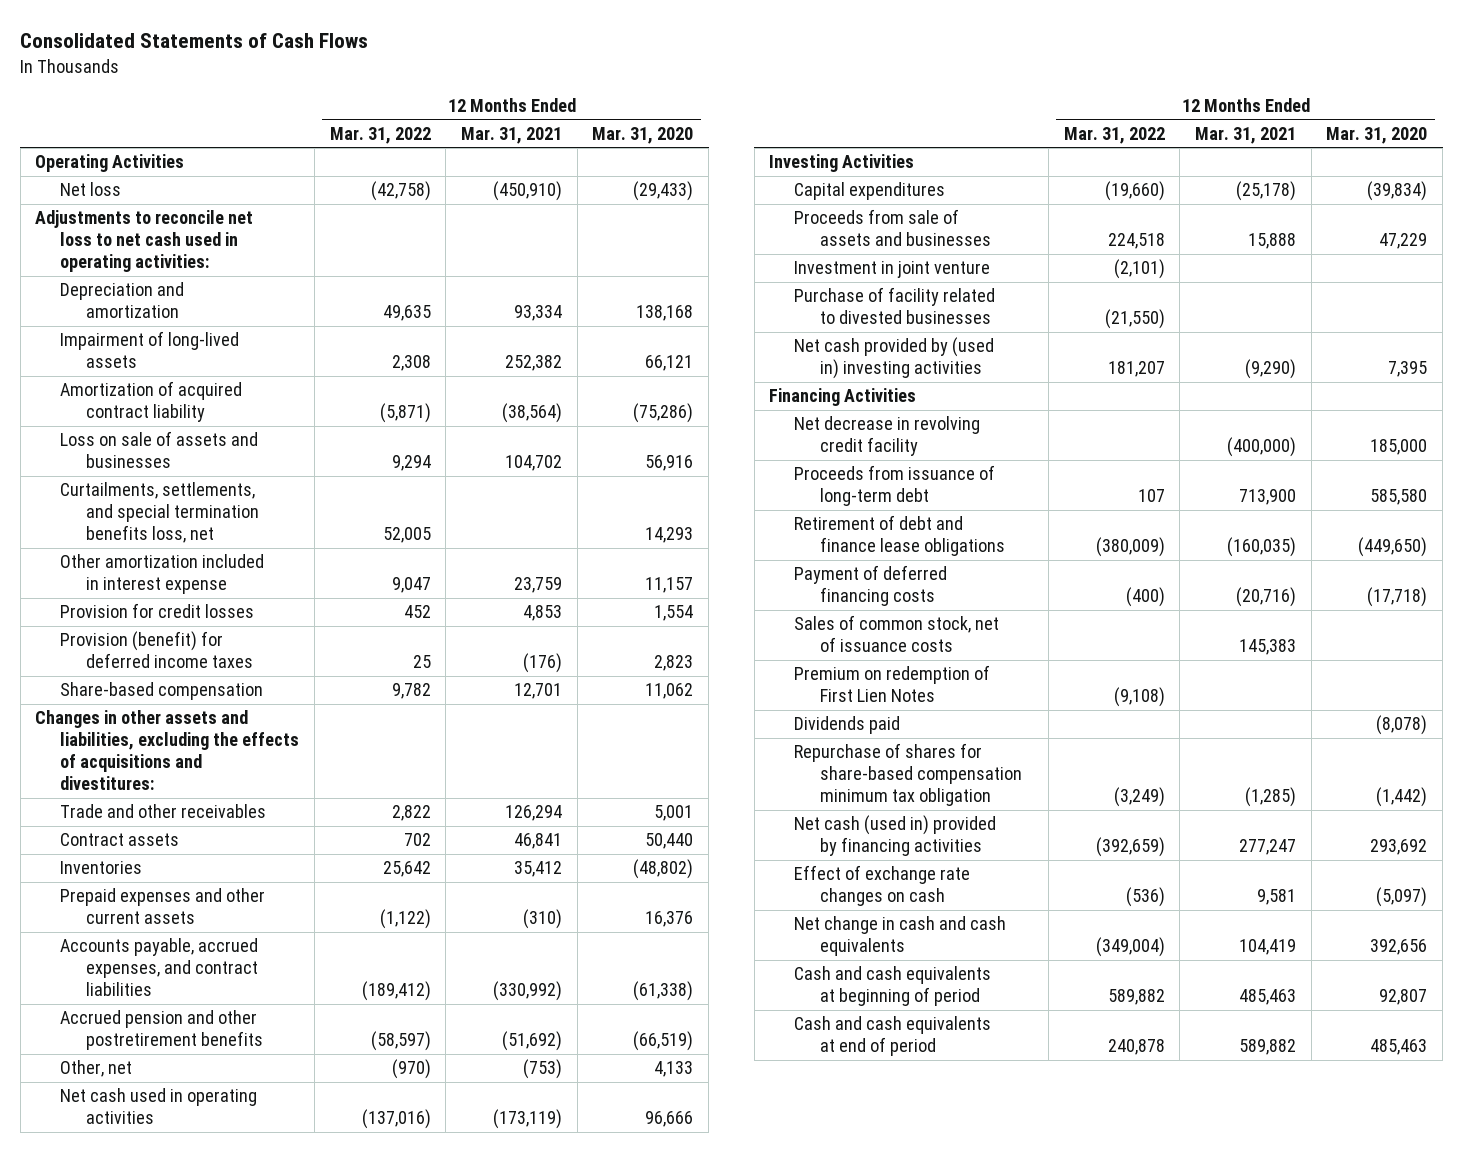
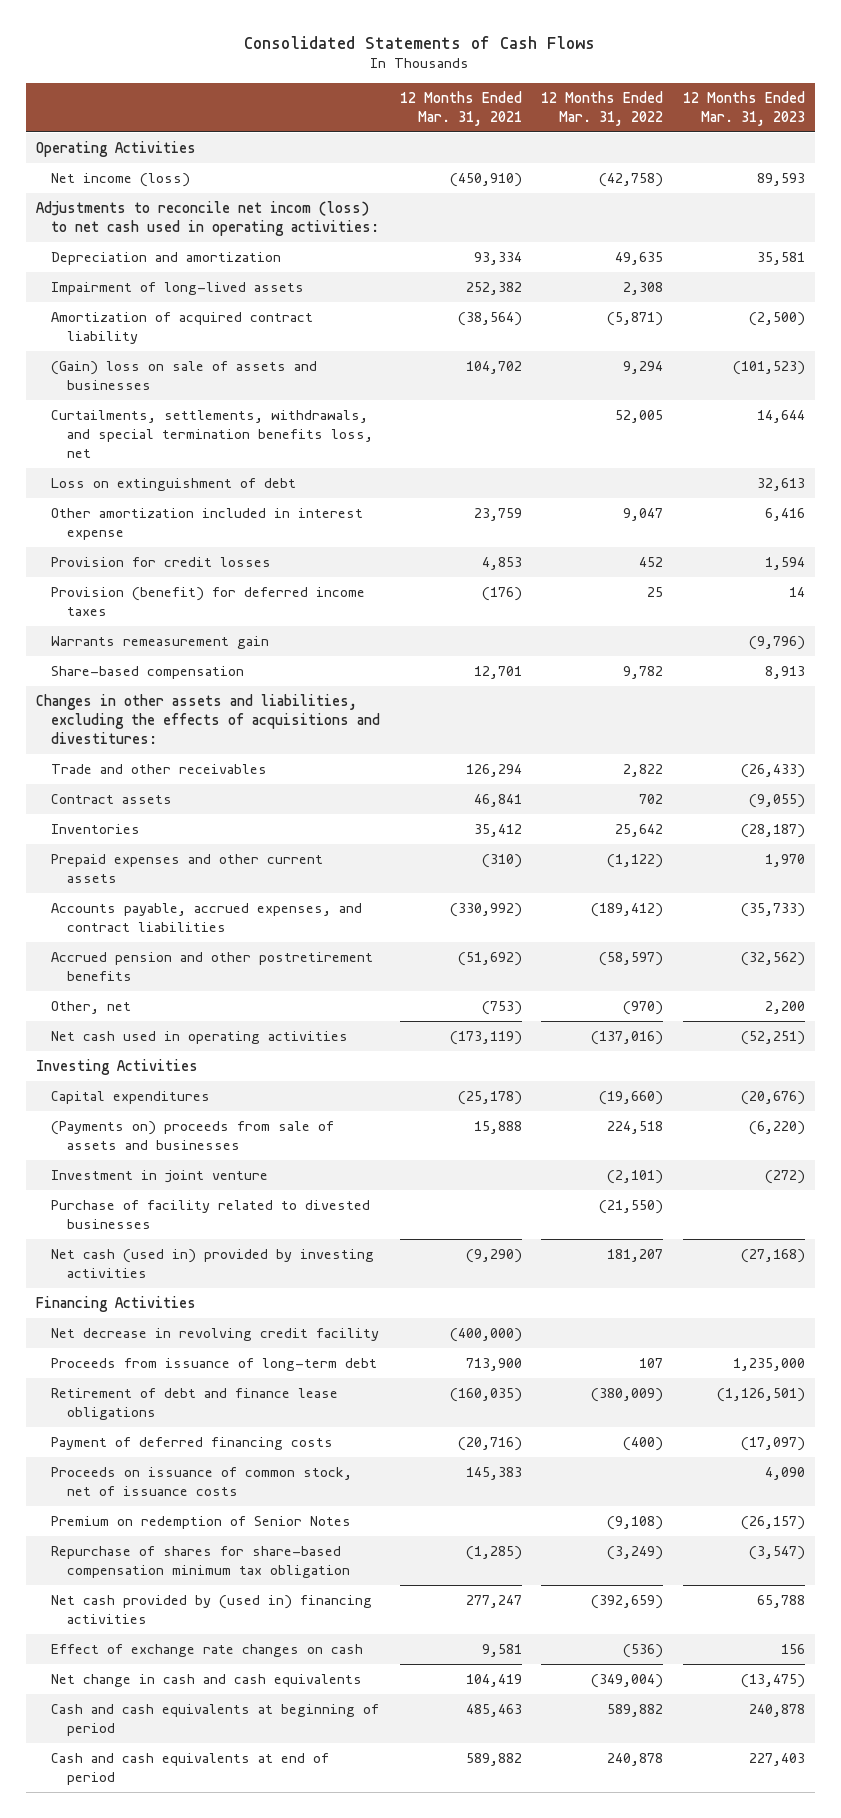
- | 12 Months Ended Mar. 31, 2022 | 12 Months Ended Mar. 31, 2021 | 12 Months Ended Mar. 31, 2020
+ | 12 Months Ended Mar. 31, 2021 | 12 Months Ended Mar. 31, 2022 | 12 Months Ended Mar. 31, 2023
- Net loss | (42,758) | (450,910) | (29,433)
- Adjustments to reconcile net loss to net cash used in operating activities:
+ Net income (loss) | (450,910) | (42,758) | 89,593
+ Adjustments to reconcile net incom (loss) to net cash used in operating activities:
- Loss on sale of assets and businesses | 9,294 | 104,702 | 56,916
- Curtailments, settlements, and special termination benefits loss, net | 52,005 | | 14,293
+ (Gain) loss on sale of assets and businesses | 104,702 | 9,294 | (101,523)
+ Curtailments, settlements, withdrawals, and special termination benefits loss, net | | 52,005 | 14,644
+ Loss on extinguishment of debt | | | 32,613
+ Warrants remeasurement gain | | | (9,796)
- Proceeds from sale of assets and businesses | 224,518 | 15,888 | 47,229
+ (Payments on) proceeds from sale of assets and businesses | 15,888 | 224,518 | (6,220)
- Net cash provided by (used in) investing activities | 181,207 | (9,290) | 7,395
+ Net cash (used in) provided by investing activities | (9,290) | 181,207 | (27,168)
- Sales of common stock, net of issuance costs | | 145,383 |
- Premium on redemption of First Lien Notes | (9,108) | |
- Dividends paid | | | (8,078)
+ Proceeds on issuance of common stock, net of issuance costs | 145,383 | | 4,090
+ Premium on redemption of Senior Notes | | (9,108) | (26,157)
- Net cash (used in) provided by financing activities | (392,659) | 277,247 | 293,692
+ Net cash provided by (used in) financing activities | 277,247 | (392,659) | 65,788

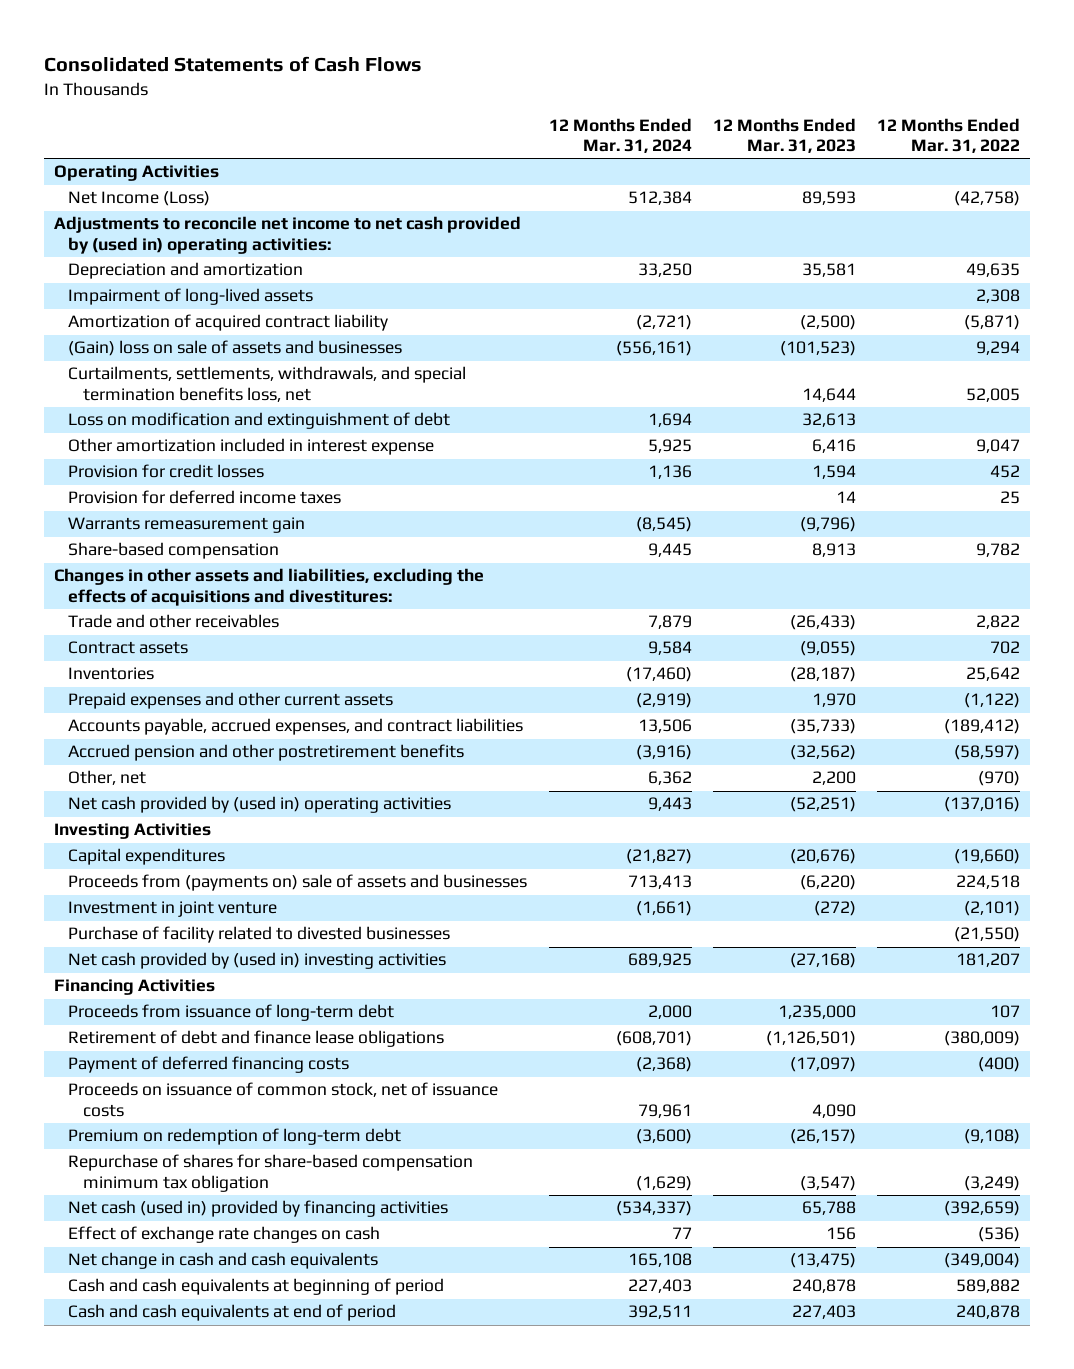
- | 12 Months Ended Mar. 31, 2021 | 12 Months Ended Mar. 31, 2022 | 12 Months Ended Mar. 31, 2023
+ | 12 Months Ended Mar. 31, 2024 | 12 Months Ended Mar. 31, 2023 | 12 Months Ended Mar. 31, 2022
- Net income (loss) | (450,910) | (42,758) | 89,593
- Adjustments to reconcile net incom (loss) to net cash used in operating activities:
+ Net Income (Loss) | 512,384 | 89,593 | (42,758)
+ Adjustments to reconcile net income to net cash provided by (used in) operating activities:
- Loss on extinguishment of debt | | | 32,613
+ Loss on modification and extinguishment of debt | 1,694 | 32,613 |
- Provision (benefit) for deferred income taxes | (176) | 25 | 14
+ Provision for deferred income taxes | | 14 | 25
- Net cash used in operating activities | (173,119) | (137,016) | (52,251)
+ Net cash provided by (used in) operating activities | 9,443 | (52,251) | (137,016)
- (Payments on) proceeds from sale of assets and businesses | 15,888 | 224,518 | (6,220)
+ Proceeds from (payments on) sale of assets and businesses | 713,413 | (6,220) | 224,518
- Net cash (used in) provided by investing activities | (9,290) | 181,207 | (27,168)
+ Net cash provided by (used in) investing activities | 689,925 | (27,168) | 181,207
- Net decrease in revolving credit facility | (400,000) | |
- Premium on redemption of Senior Notes | | (9,108) | (26,157)
+ Premium on redemption of long-term debt | (3,600) | (26,157) | (9,108)
- Net cash provided by (used in) financing activities | 277,247 | (392,659) | 65,788
+ Net cash (used in) provided by financing activities | (534,337) | 65,788 | (392,659)

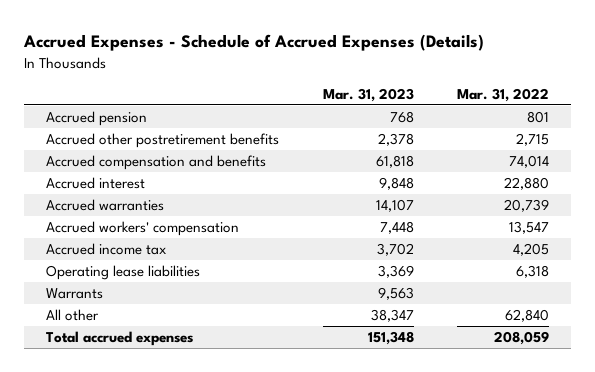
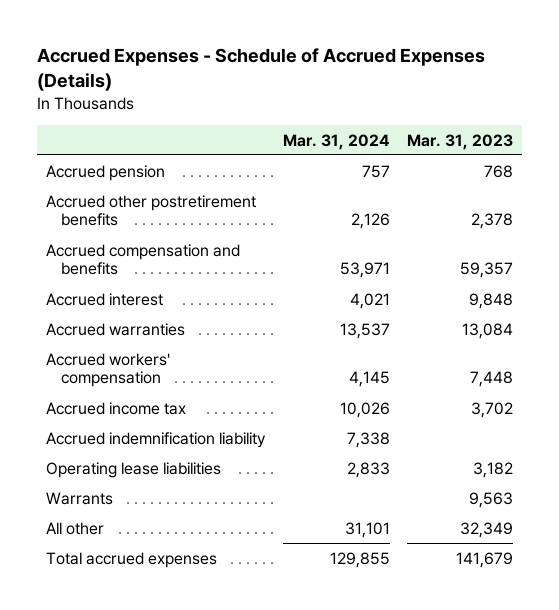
- | Mar. 31, 2023 | Mar. 31, 2022
+ | Mar. 31, 2024 | Mar. 31, 2023
- Accrued compensation and benefits | 61,818 | 74,014
+ Accrued compensation and benefits | 53,971 | 59,357
- Accrued warranties | 14,107 | 20,739
+ Accrued warranties | 13,537 | 13,084
- Operating lease liabilities | 3,369 | 6,318
+ Accrued indemnification liability | 7,338 |
+ Operating lease liabilities | 2,833 | 3,182
- All other | 38,347 | 62,840
- Total accrued expenses | 151,348 | 208,059
+ All other | 31,101 | 32,349
+ Total accrued expenses | 129,855 | 141,679

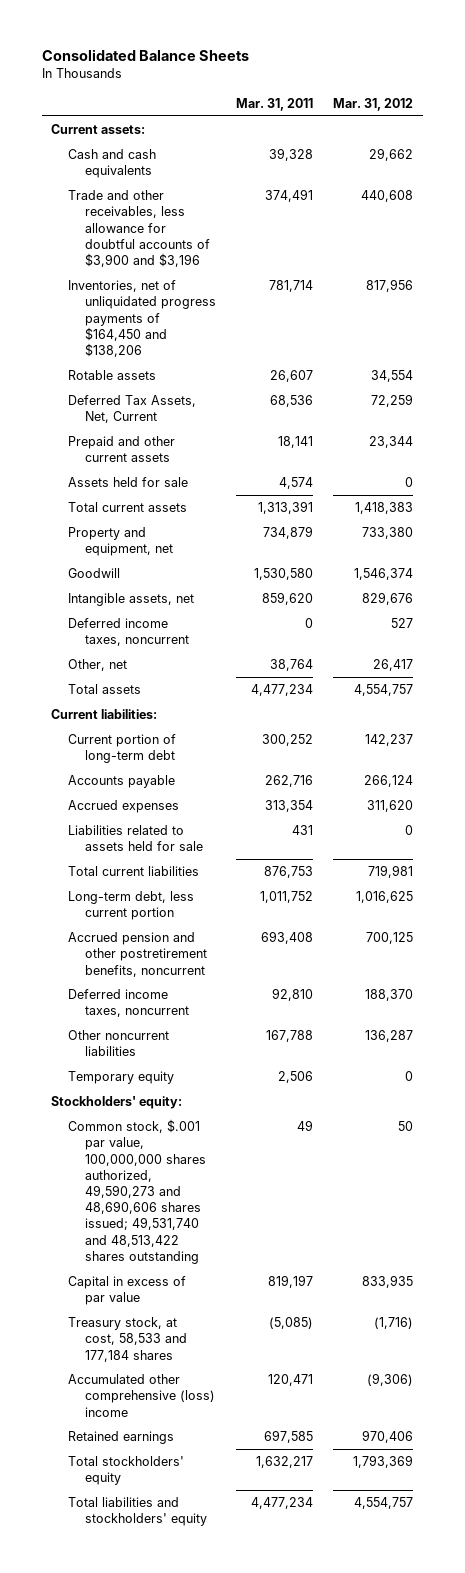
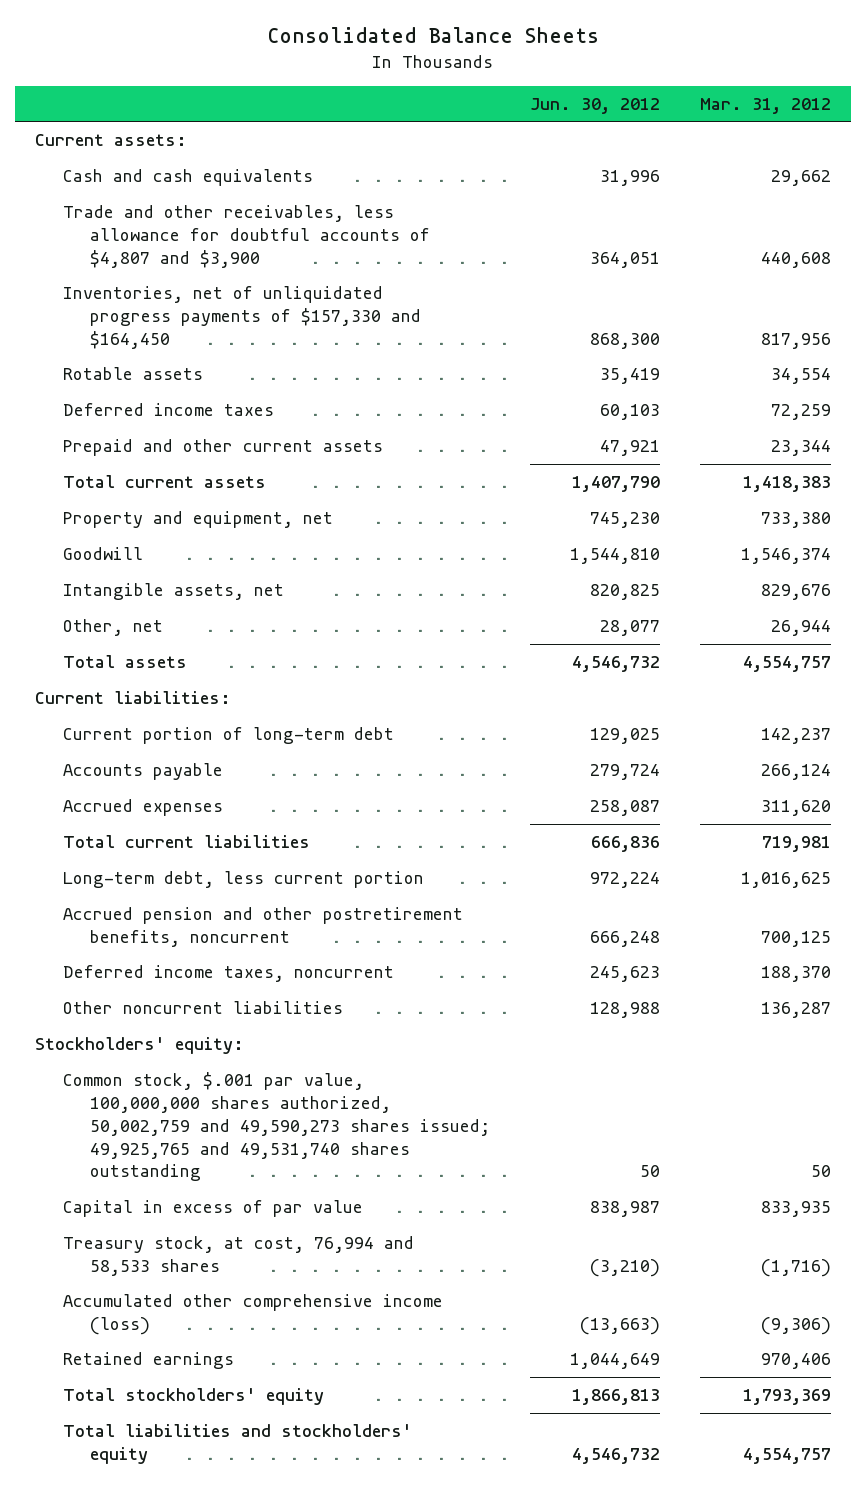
- | Mar. 31, 2011 | Mar. 31, 2012
+ | Jun. 30, 2012 | Mar. 31, 2012
- Trade and other receivables, less allowance for doubtful accounts of $3,900 and $3,196 | 374,491 | 440,608
- Inventories, net of unliquidated progress payments of $164,450 and $138,206 | 781,714 | 817,956
+ Trade and other receivables, less allowance for doubtful accounts of $4,807 and $3,900 | 364,051 | 440,608
+ Inventories, net of unliquidated progress payments of $157,330 and $164,450 | 868,300 | 817,956
- Deferred Tax Assets, Net, Current | 68,536 | 72,259
+ Deferred income taxes | 60,103 | 72,259
- Assets held for sale | 4,574 | 0
- Deferred income taxes, noncurrent | 0 | 527
- Other, net | 38,764 | 26,417
+ Other, net | 28,077 | 26,944
- Liabilities related to assets held for sale | 431 | 0
- Temporary equity | 2,506 | 0
- Common stock, $.001 par value, 100,000,000 shares authorized, 49,590,273 and 48,690,606 shares issued; 49,531,740 and 48,513,422 shares outstanding | 49 | 50
+ Common stock, $.001 par value, 100,000,000 shares authorized, 50,002,759 and 49,590,273 shares issued; 49,925,765 and 49,531,740 shares outstanding | 50 | 50
- Treasury stock, at cost, 58,533 and 177,184 shares | (5,085) | (1,716)
- Accumulated other comprehensive (loss) income | 120,471 | (9,306)
+ Treasury stock, at cost, 76,994 and 58,533 shares | (3,210) | (1,716)
+ Accumulated other comprehensive income (loss) | (13,663) | (9,306)

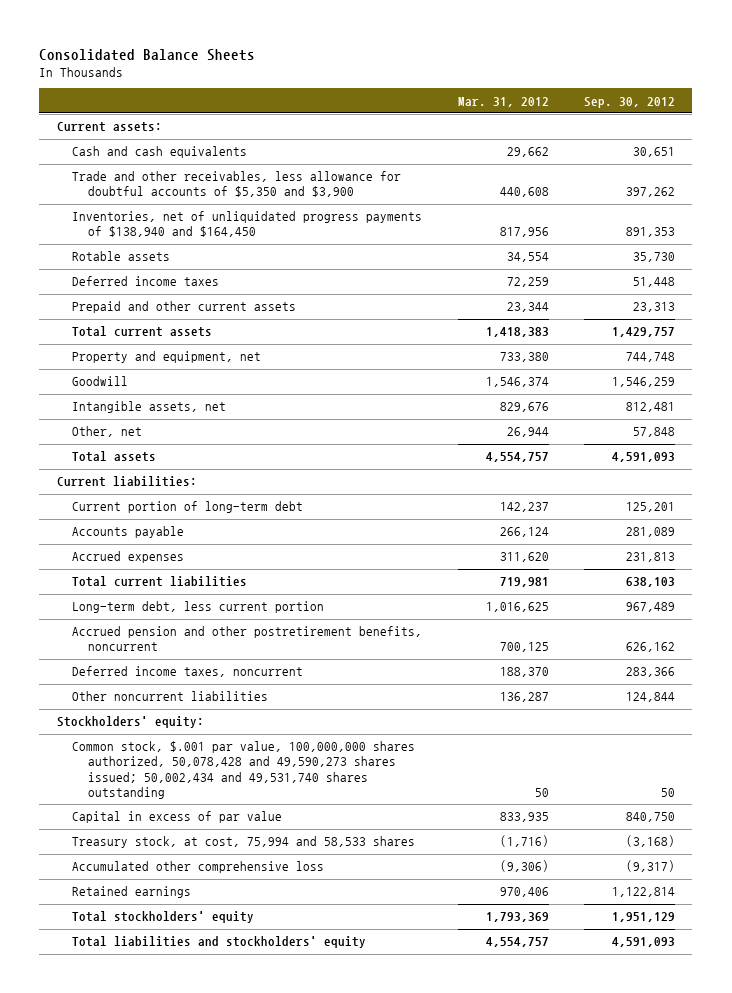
- | Jun. 30, 2012 | Mar. 31, 2012
+ | Mar. 31, 2012 | Sep. 30, 2012
- Trade and other receivables, less allowance for doubtful accounts of $4,807 and $3,900 | 364,051 | 440,608
- Inventories, net of unliquidated progress payments of $157,330 and $164,450 | 868,300 | 817,956
+ Trade and other receivables, less allowance for doubtful accounts of $5,350 and $3,900 | 440,608 | 397,262
+ Inventories, net of unliquidated progress payments of $138,940 and $164,450 | 817,956 | 891,353
- Common stock, $.001 par value, 100,000,000 shares authorized, 50,002,759 and 49,590,273 shares issued; 49,925,765 and 49,531,740 shares outstanding | 50 | 50
+ Common stock, $.001 par value, 100,000,000 shares authorized, 50,078,428 and 49,590,273 shares issued; 50,002,434 and 49,531,740 shares outstanding | 50 | 50
- Treasury stock, at cost, 76,994 and 58,533 shares | (3,210) | (1,716)
- Accumulated other comprehensive income (loss) | (13,663) | (9,306)
+ Treasury stock, at cost, 75,994 and 58,533 shares | (1,716) | (3,168)
+ Accumulated other comprehensive loss | (9,306) | (9,317)

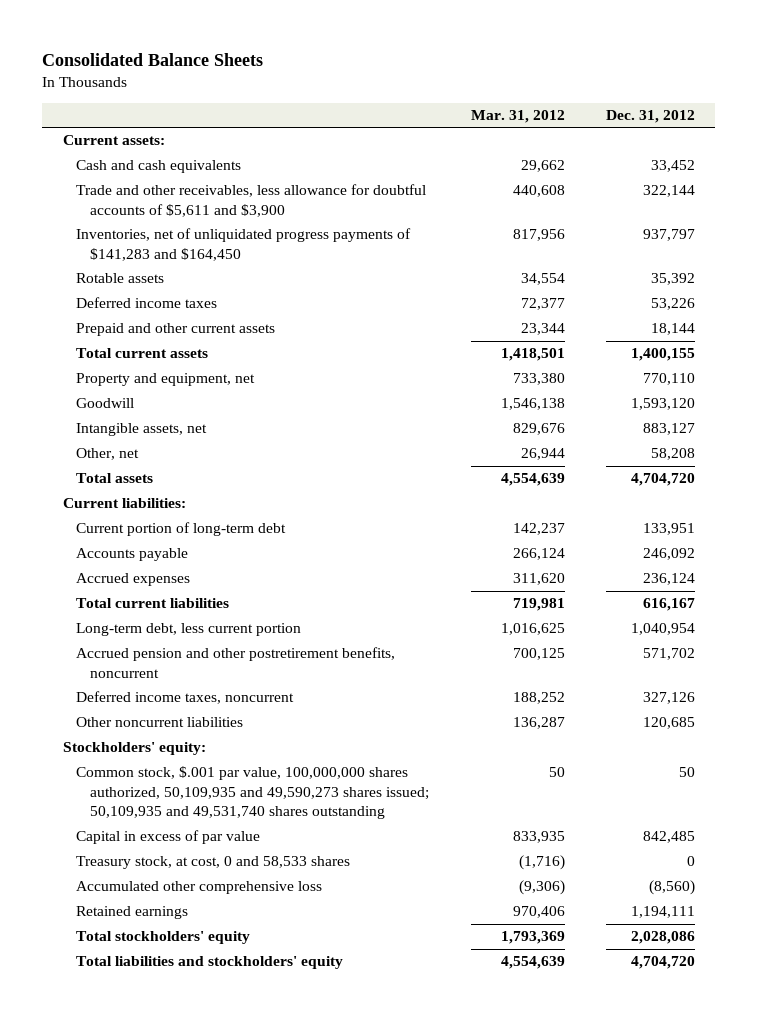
- | Mar. 31, 2012 | Sep. 30, 2012
+ | Mar. 31, 2012 | Dec. 31, 2012
- Trade and other receivables, less allowance for doubtful accounts of $5,350 and $3,900 | 440,608 | 397,262
- Inventories, net of unliquidated progress payments of $138,940 and $164,450 | 817,956 | 891,353
+ Trade and other receivables, less allowance for doubtful accounts of $5,611 and $3,900 | 440,608 | 322,144
+ Inventories, net of unliquidated progress payments of $141,283 and $164,450 | 817,956 | 937,797
- Deferred income taxes | 72,259 | 51,448
+ Deferred income taxes | 72,377 | 53,226
- Total current assets | 1,418,383 | 1,429,757
+ Total current assets | 1,418,501 | 1,400,155
- Goodwill | 1,546,374 | 1,546,259
+ Goodwill | 1,546,138 | 1,593,120
- Total assets | 4,554,757 | 4,591,093
+ Total assets | 4,554,639 | 4,704,720
- Deferred income taxes, noncurrent | 188,370 | 283,366
+ Deferred income taxes, noncurrent | 188,252 | 327,126
- Common stock, $.001 par value, 100,000,000 shares authorized, 50,078,428 and 49,590,273 shares issued; 50,002,434 and 49,531,740 shares outstanding | 50 | 50
+ Common stock, $.001 par value, 100,000,000 shares authorized, 50,109,935 and 49,590,273 shares issued; 50,109,935 and 49,531,740 shares outstanding | 50 | 50
- Treasury stock, at cost, 75,994 and 58,533 shares | (1,716) | (3,168)
+ Treasury stock, at cost, 0 and 58,533 shares | (1,716) | 0
- Total liabilities and stockholders' equity | 4,554,757 | 4,591,093
+ Total liabilities and stockholders' equity | 4,554,639 | 4,704,720

